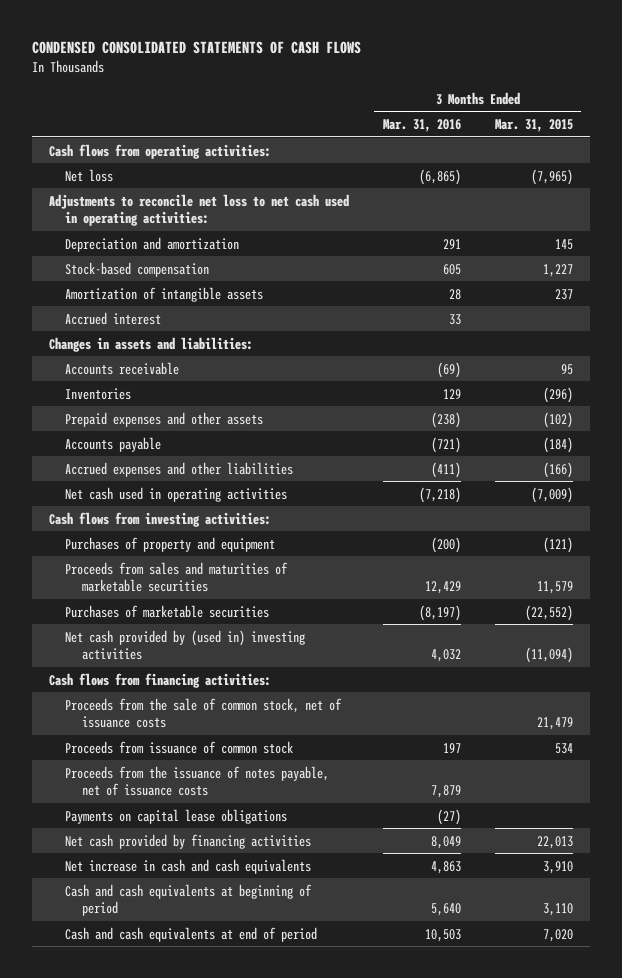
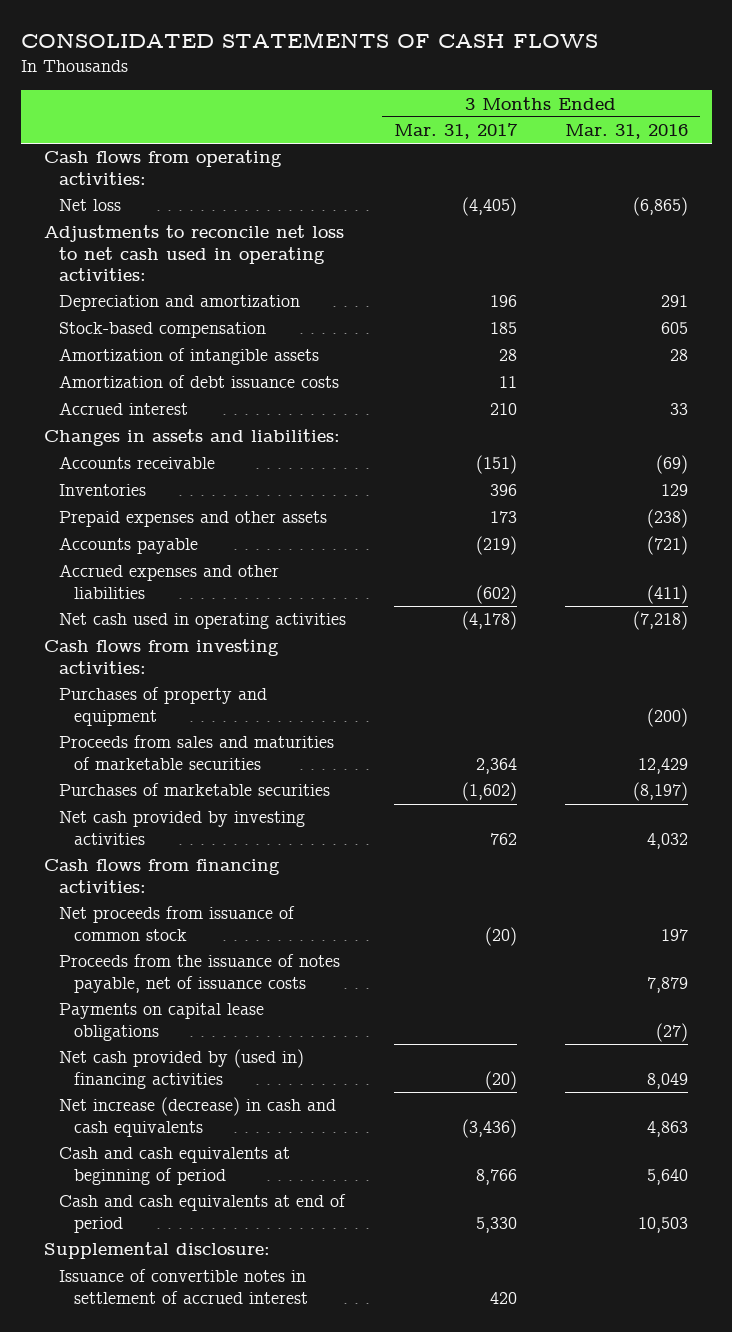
- CONDENSED CONSOLIDATED STATEMENTS OF CASH FLOWS
+ CONSOLIDATED STATEMENTS OF CASH FLOWS
- | 3 Months Ended Mar. 31, 2016 | 3 Months Ended Mar. 31, 2015
+ | 3 Months Ended Mar. 31, 2017 | 3 Months Ended Mar. 31, 2016
+ Amortization of debt issuance costs | 11 |
- Net cash provided by (used in) investing activities | 4,032 | (11,094)
+ Net cash provided by investing activities | 762 | 4,032
- Proceeds from the sale of common stock, net of issuance costs | | 21,479
- Proceeds from issuance of common stock | 197 | 534
+ Net proceeds from issuance of common stock | (20) | 197
- Net cash provided by financing activities | 8,049 | 22,013
- Net increase in cash and cash equivalents | 4,863 | 3,910
+ Net cash provided by (used in) financing activities | (20) | 8,049
+ Net increase (decrease) in cash and cash equivalents | (3,436) | 4,863
+ Supplemental disclosure:
+ Issuance of convertible notes in settlement of accrued interest | 420 |

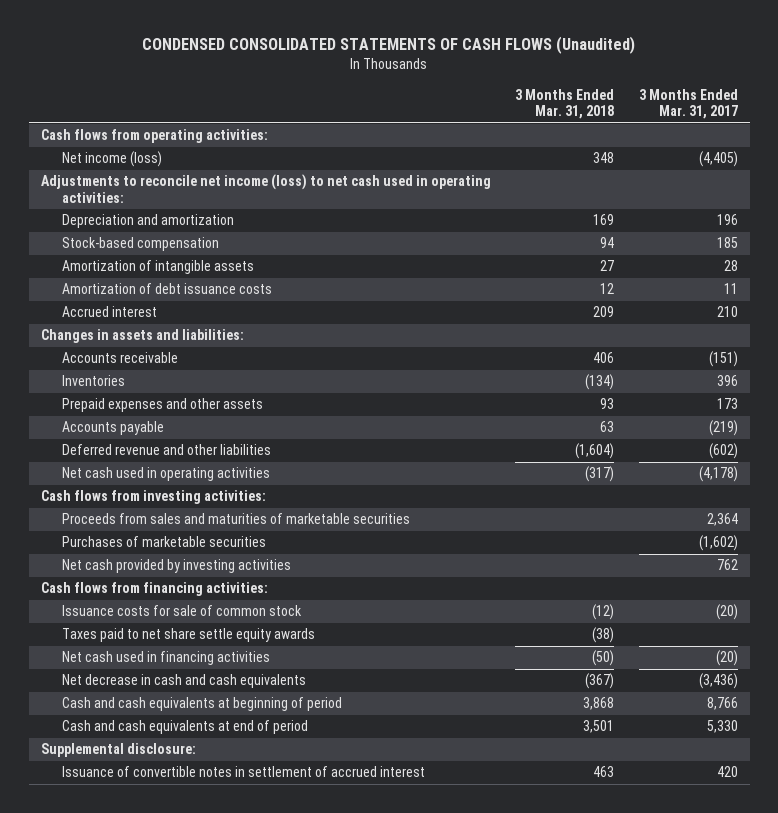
- CONSOLIDATED STATEMENTS OF CASH FLOWS
+ CONDENSED CONSOLIDATED STATEMENTS OF CASH FLOWS (Unaudited)
- | 3 Months Ended Mar. 31, 2017 | 3 Months Ended Mar. 31, 2016
+ | 3 Months Ended Mar. 31, 2018 | 3 Months Ended Mar. 31, 2017
- Net loss | (4,405) | (6,865)
- Adjustments to reconcile net loss to net cash used in operating activities:
+ Net income (loss) | 348 | (4,405)
+ Adjustments to reconcile net income (loss) to net cash used in operating activities:
- Accrued expenses and other liabilities | (602) | (411)
+ Deferred revenue and other liabilities | (1,604) | (602)
- Purchases of property and equipment | | (200)
- Net proceeds from issuance of common stock | (20) | 197
- Proceeds from the issuance of notes payable, net of issuance costs | | 7,879
- Payments on capital lease obligations | | (27)
- Net cash provided by (used in) financing activities | (20) | 8,049
- Net increase (decrease) in cash and cash equivalents | (3,436) | 4,863
+ Issuance costs for sale of common stock | (12) | (20)
+ Taxes paid to net share settle equity awards | (38) |
+ Net cash used in financing activities | (50) | (20)
+ Net decrease in cash and cash equivalents | (367) | (3,436)

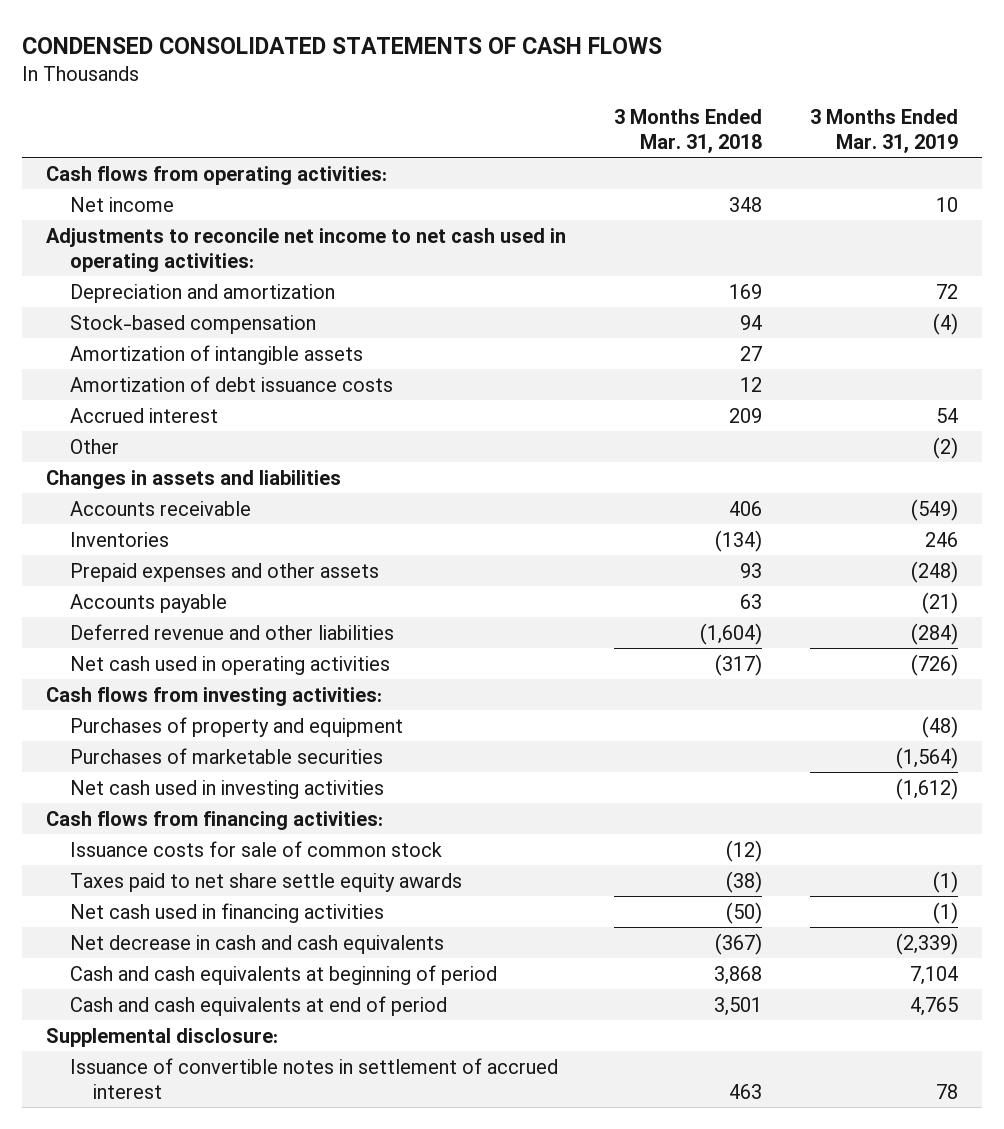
- CONDENSED CONSOLIDATED STATEMENTS OF CASH FLOWS (Unaudited)
+ CONDENSED CONSOLIDATED STATEMENTS OF CASH FLOWS
- | 3 Months Ended Mar. 31, 2018 | 3 Months Ended Mar. 31, 2017
+ | 3 Months Ended Mar. 31, 2018 | 3 Months Ended Mar. 31, 2019
- Net income (loss) | 348 | (4,405)
- Adjustments to reconcile net income (loss) to net cash used in operating activities:
+ Net income | 348 | 10
+ Adjustments to reconcile net income to net cash used in operating activities:
- Changes in assets and liabilities:
+ Other | | (2)
+ Changes in assets and liabilities
- Proceeds from sales and maturities of marketable securities | | 2,364
+ Purchases of property and equipment | | (48)
- Net cash provided by investing activities | | 762
+ Net cash used in investing activities | | (1,612)

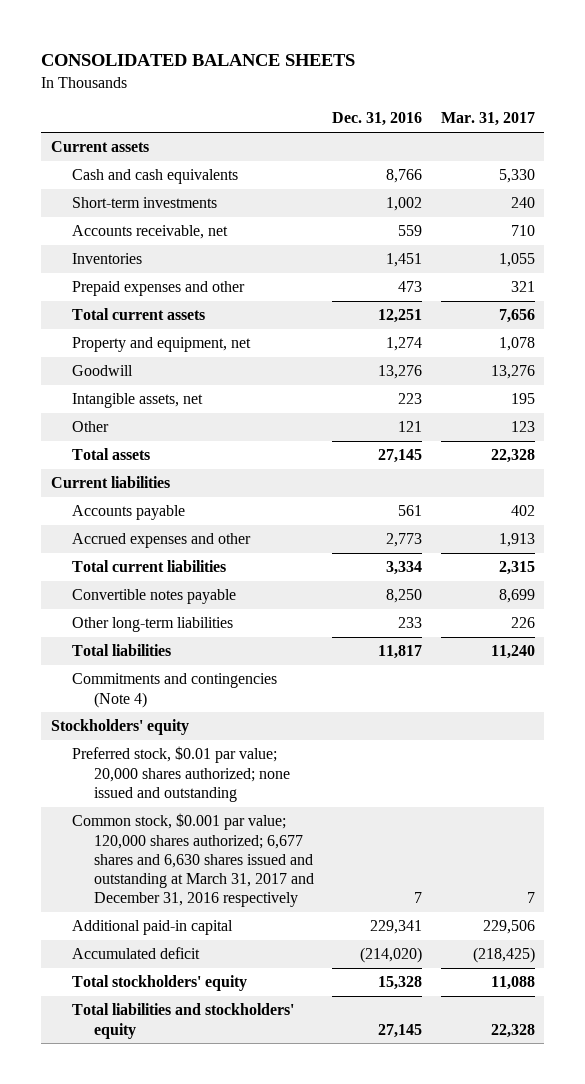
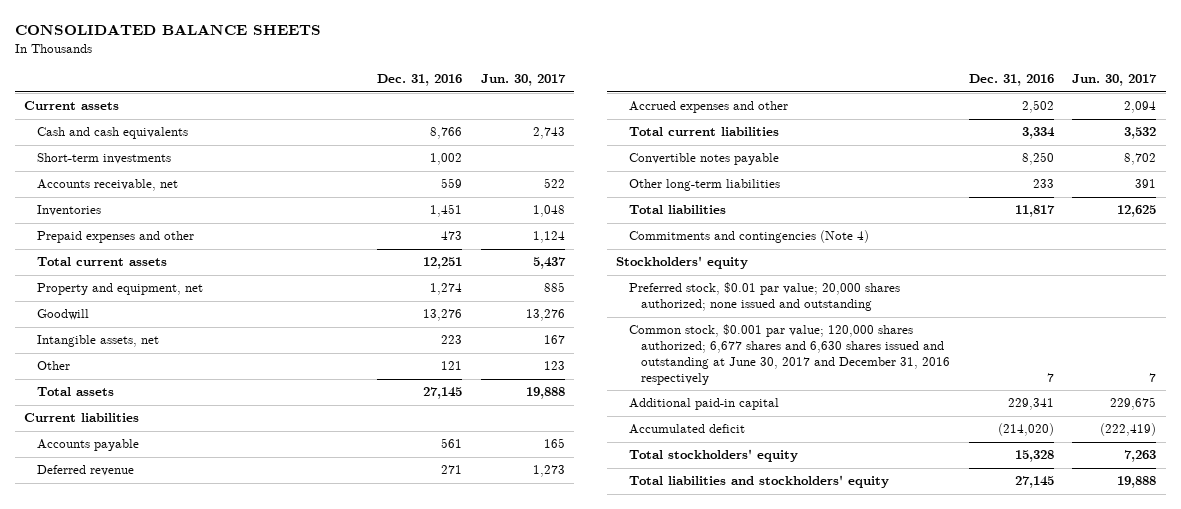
- | Dec. 31, 2016 | Mar. 31, 2017
+ | Dec. 31, 2016 | Jun. 30, 2017
- Accrued expenses and other | 2,773 | 1,913
+ Deferred revenue | 271 | 1,273
+ Accrued expenses and other | 2,502 | 2,094
- Common stock, $0.001 par value; 120,000 shares authorized; 6,677 shares and 6,630 shares issued and outstanding at March 31, 2017 and December 31, 2016 respectively | 7 | 7
+ Common stock, $0.001 par value; 120,000 shares authorized; 6,677 shares and 6,630 shares issued and outstanding at June 30, 2017 and December 31, 2016 respectively | 7 | 7

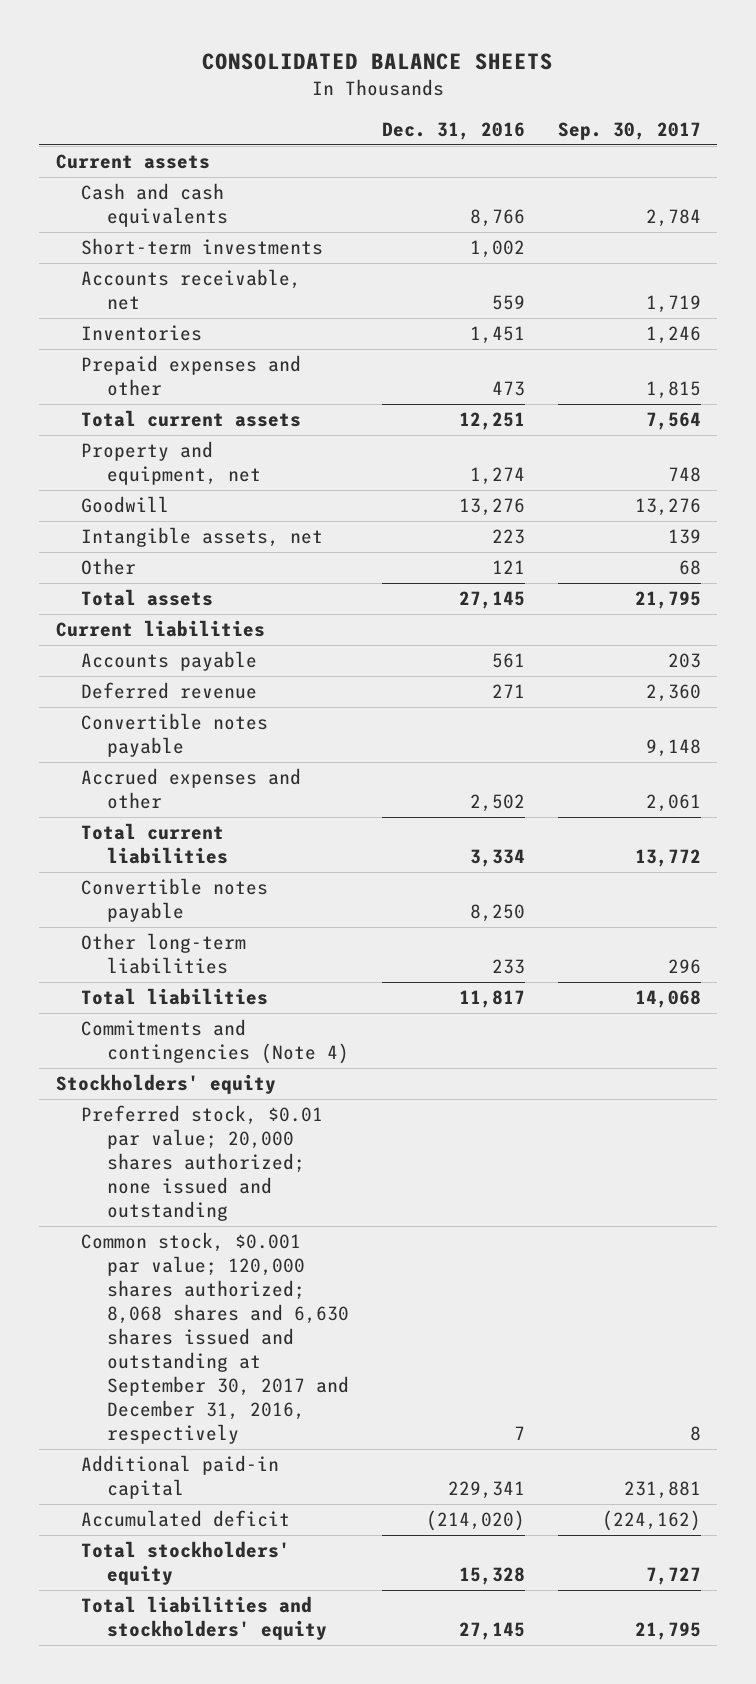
- | Dec. 31, 2016 | Jun. 30, 2017
+ | Dec. 31, 2016 | Sep. 30, 2017
+ Convertible notes payable | | 9,148
- Common stock, $0.001 par value; 120,000 shares authorized; 6,677 shares and 6,630 shares issued and outstanding at June 30, 2017 and December 31, 2016 respectively | 7 | 7
+ Common stock, $0.001 par value; 120,000 shares authorized; 8,068 shares and 6,630 shares issued and outstanding at September 30, 2017 and December 31, 2016, respectively | 7 | 8

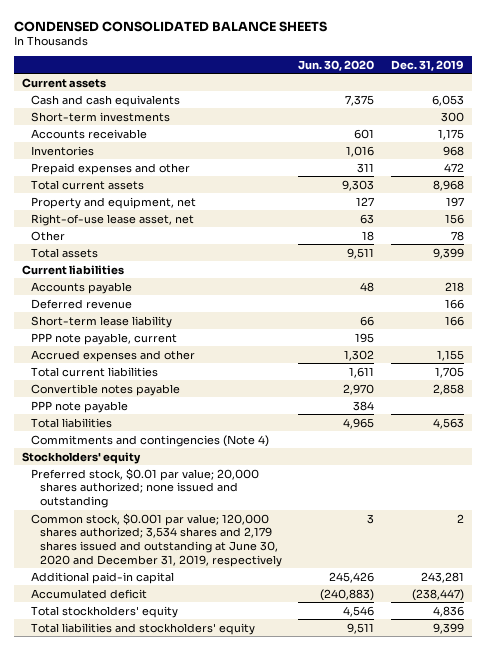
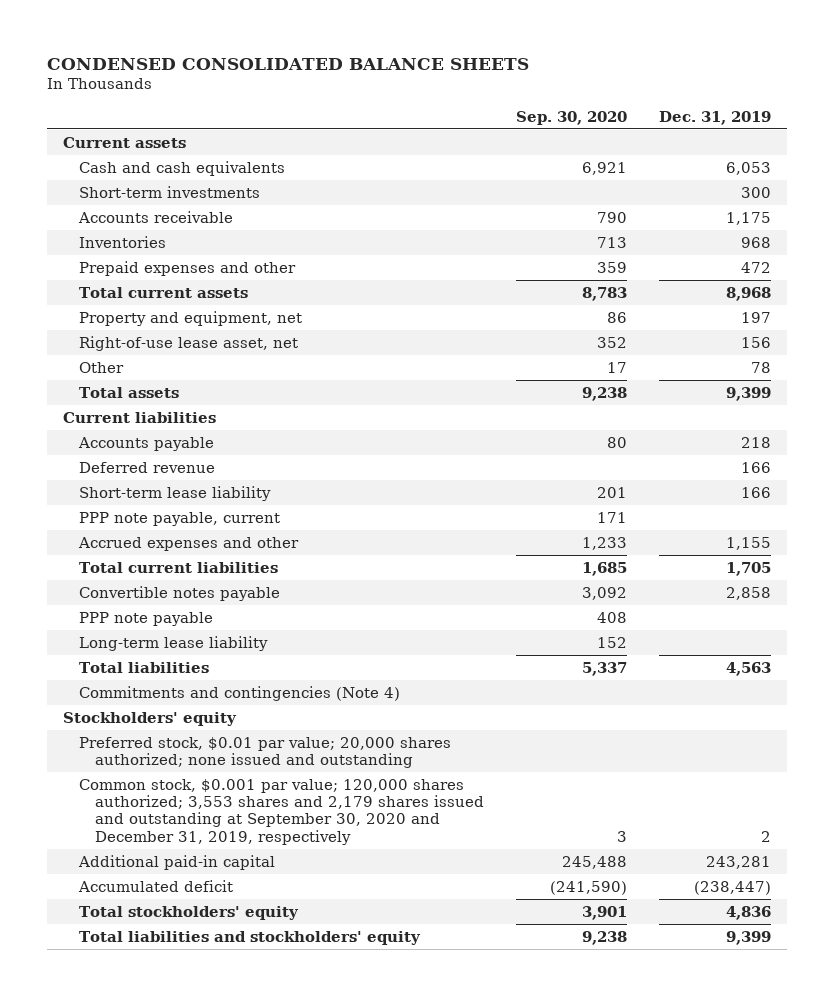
- | Jun. 30, 2020 | Dec. 31, 2019
+ | Sep. 30, 2020 | Dec. 31, 2019
+ Long-term lease liability | 152 |
- Common stock, $0.001 par value; 120,000 shares authorized; 3,534 shares and 2,179 shares issued and outstanding at June 30, 2020 and December 31, 2019, respectively | 3 | 2
+ Common stock, $0.001 par value; 120,000 shares authorized; 3,553 shares and 2,179 shares issued and outstanding at September 30, 2020 and December 31, 2019, respectively | 3 | 2

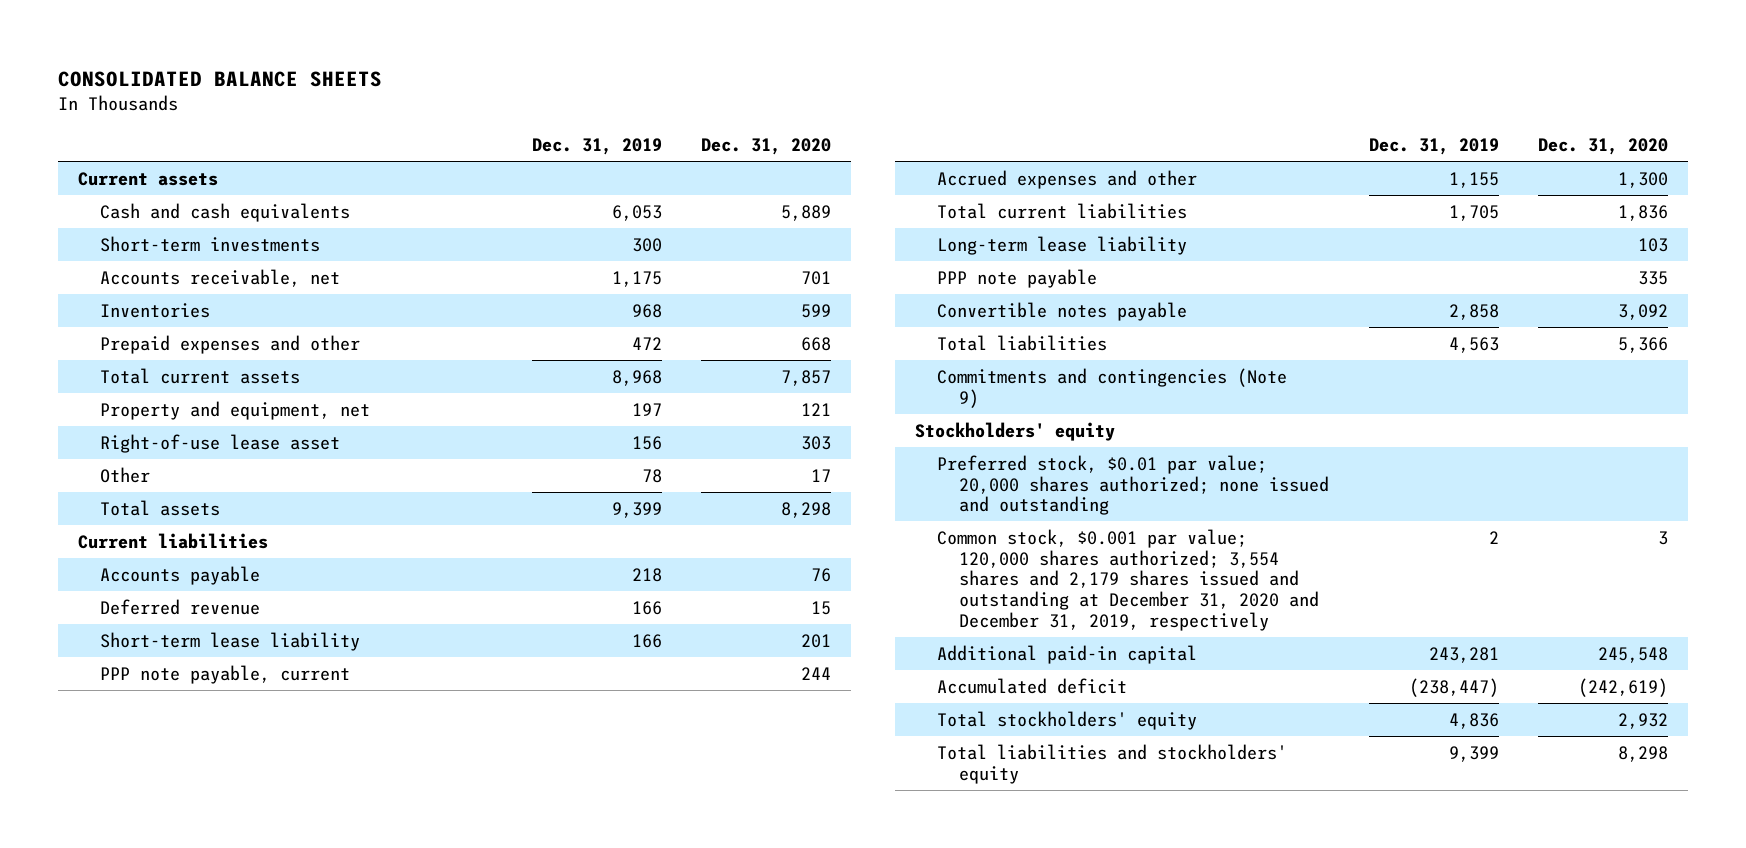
- CONDENSED CONSOLIDATED BALANCE SHEETS
+ CONSOLIDATED BALANCE SHEETS
- | Sep. 30, 2020 | Dec. 31, 2019
+ | Dec. 31, 2019 | Dec. 31, 2020
- Accounts receivable | 790 | 1,175
+ Accounts receivable, net | 1,175 | 701
- Right-of-use lease asset, net | 352 | 156
+ Right-of-use lease asset | 156 | 303
moved down: PPP note payable | | 335
moved down: Convertible notes payable | 2,858 | 3,092
- Commitments and contingencies (Note 4)
+ Commitments and contingencies (Note 9)
- Common stock, $0.001 par value; 120,000 shares authorized; 3,553 shares and 2,179 shares issued and outstanding at September 30, 2020 and December 31, 2019, respectively | 3 | 2
+ Common stock, $0.001 par value; 120,000 shares authorized; 3,554 shares and 2,179 shares issued and outstanding at December 31, 2020 and December 31, 2019, respectively | 2 | 3

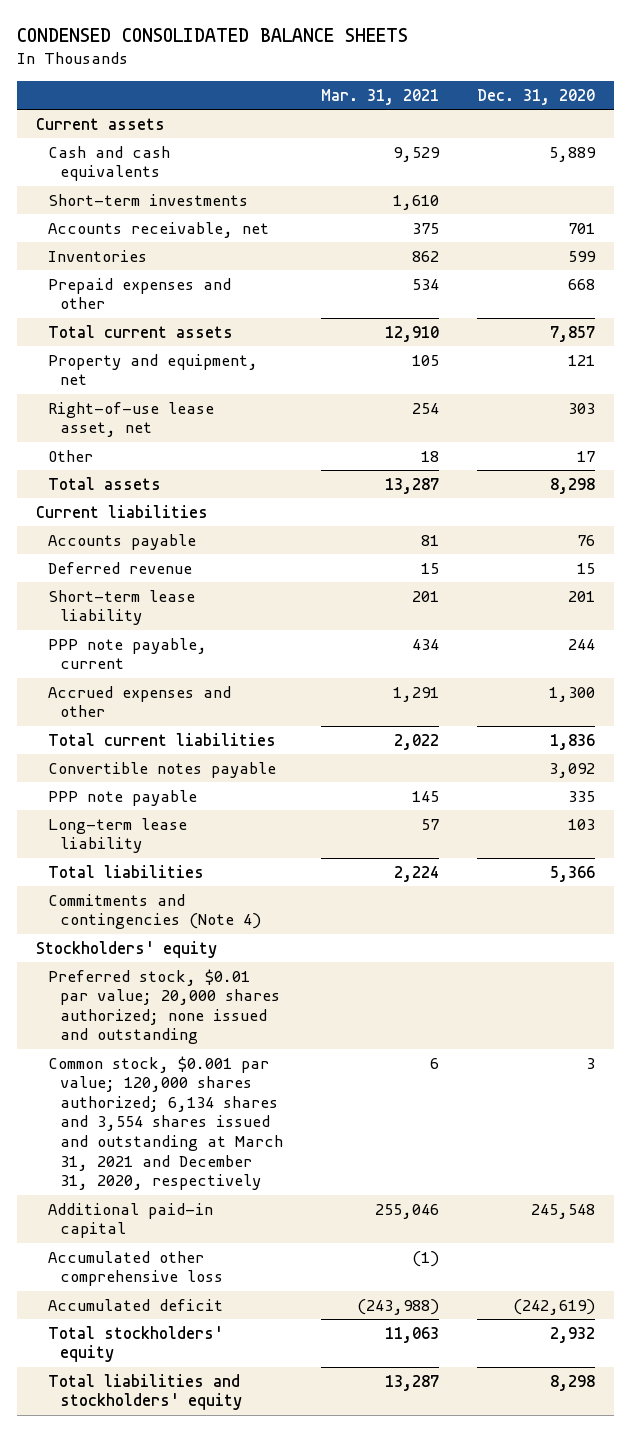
- CONSOLIDATED BALANCE SHEETS
+ CONDENSED CONSOLIDATED BALANCE SHEETS
- | Dec. 31, 2019 | Dec. 31, 2020
+ | Mar. 31, 2021 | Dec. 31, 2020
- Right-of-use lease asset | 156 | 303
+ Right-of-use lease asset, net | 254 | 303
moved down: PPP note payable | 145 | 335
moved down: Long-term lease liability | 57 | 103
- Commitments and contingencies (Note 9)
+ Commitments and contingencies (Note 4)
- Common stock, $0.001 par value; 120,000 shares authorized; 3,554 shares and 2,179 shares issued and outstanding at December 31, 2020 and December 31, 2019, respectively | 2 | 3
+ Common stock, $0.001 par value; 120,000 shares authorized; 6,134 shares and 3,554 shares issued and outstanding at March 31, 2021 and December 31, 2020, respectively | 6 | 3
+ Accumulated other comprehensive loss | (1) |

